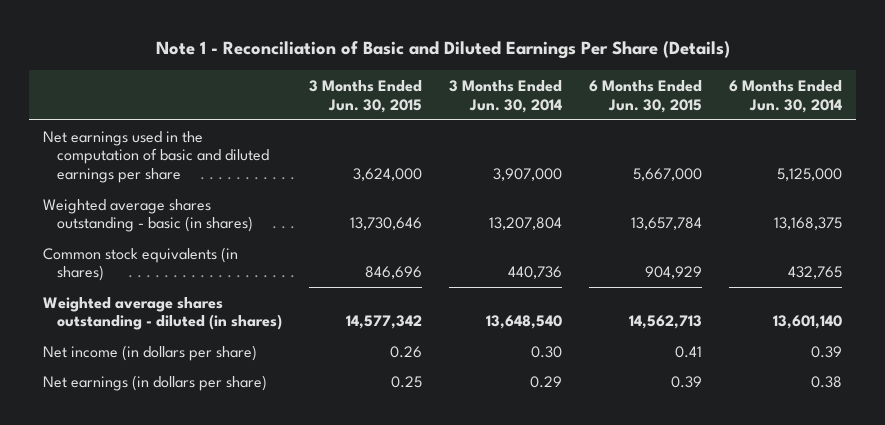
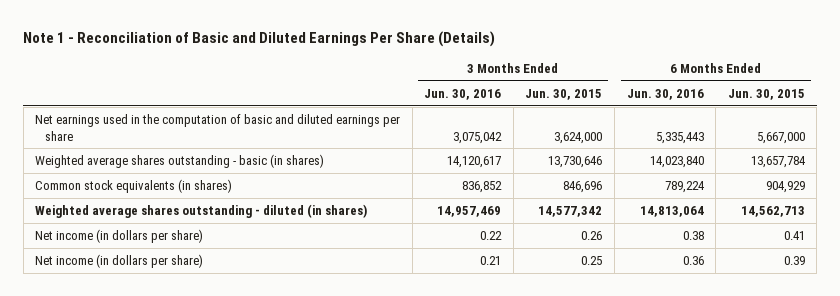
- | 3 Months Ended Jun. 30, 2015 | 3 Months Ended Jun. 30, 2014 | 6 Months Ended Jun. 30, 2015 | 6 Months Ended Jun. 30, 2014
+ | 3 Months Ended Jun. 30, 2016 | 3 Months Ended Jun. 30, 2015 | 6 Months Ended Jun. 30, 2016 | 6 Months Ended Jun. 30, 2015
- Net earnings (in dollars per share) | 0.25 | 0.29 | 0.39 | 0.38
+ Net income (in dollars per share) | 0.21 | 0.25 | 0.36 | 0.39

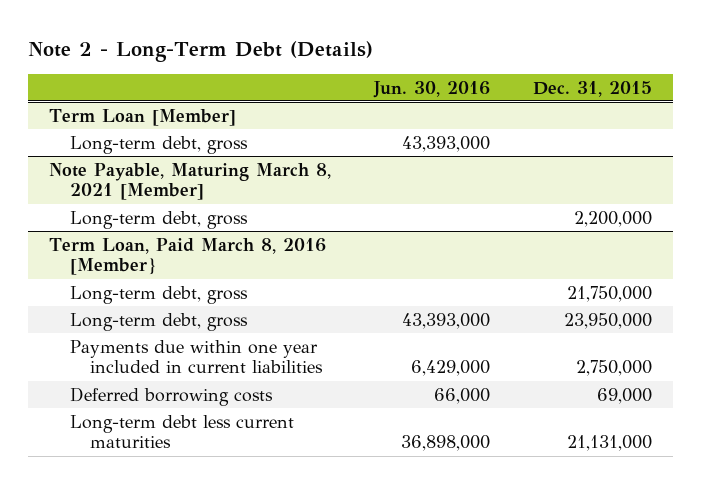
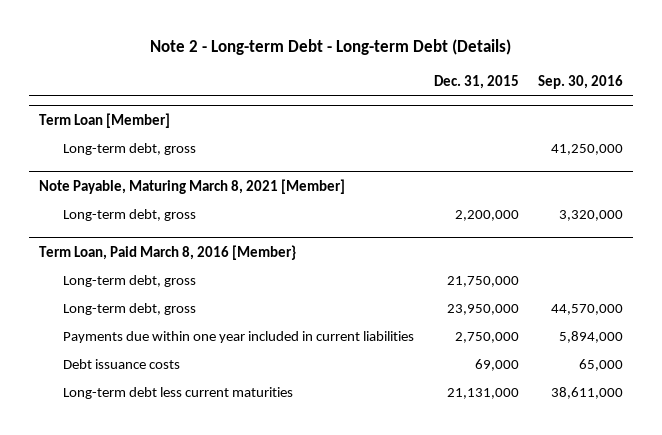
- Note 2 - Long-Term Debt (Details)
+ Note 2 - Long-term Debt - Long-term Debt (Details)
- | Jun. 30, 2016 | Dec. 31, 2015
+ | Dec. 31, 2015 | Sep. 30, 2016
@ Term Loan, Paid March 8, 2016 [Member}
- Deferred borrowing costs | 66,000 | 69,000
+ Debt issuance costs | 69,000 | 65,000

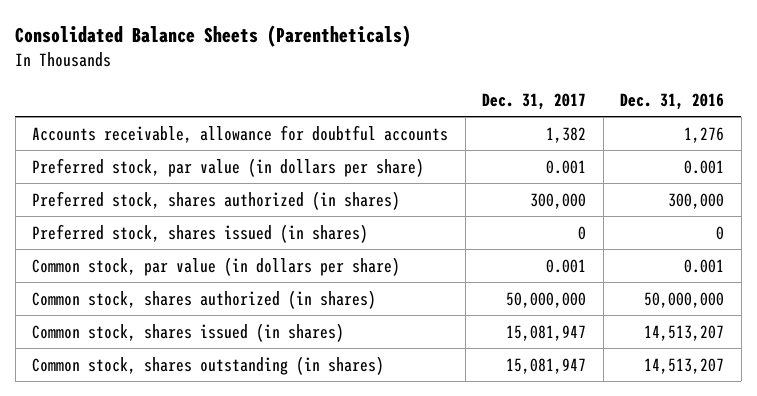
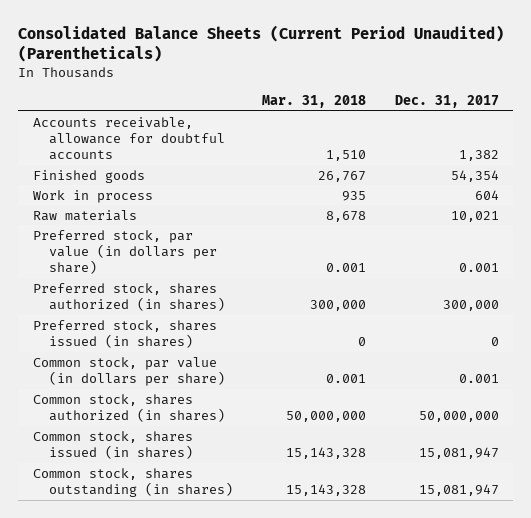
- Consolidated Balance Sheets (Parentheticals)
+ Consolidated Balance Sheets (Current Period Unaudited) (Parentheticals)
- | Dec. 31, 2017 | Dec. 31, 2016
+ | Mar. 31, 2018 | Dec. 31, 2017
+ Finished goods | 26,767 | 54,354
+ Work in process | 935 | 604
+ Raw materials | 8,678 | 10,021

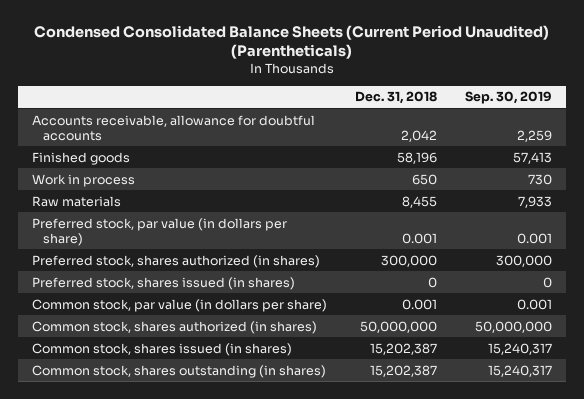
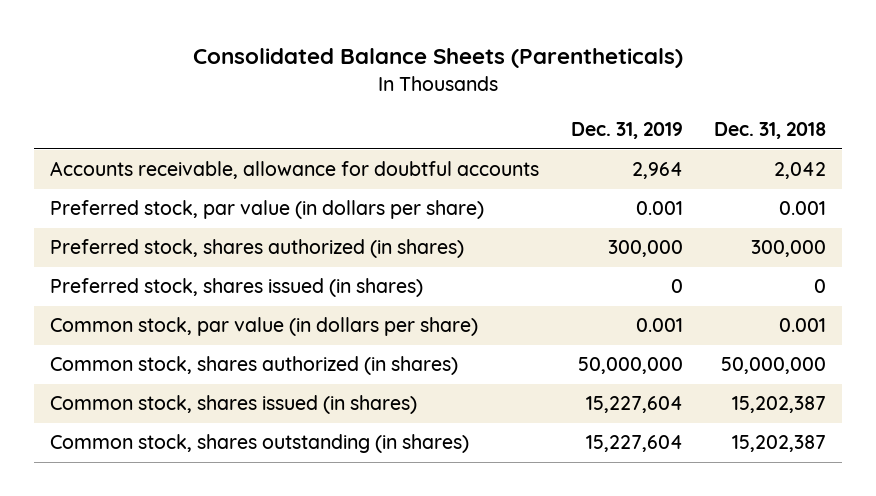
- Condensed Consolidated Balance Sheets (Current Period Unaudited) (Parentheticals)
+ Consolidated Balance Sheets (Parentheticals)
- | Dec. 31, 2018 | Sep. 30, 2019
+ | Dec. 31, 2019 | Dec. 31, 2018
- Finished goods | 58,196 | 57,413
- Work in process | 650 | 730
- Raw materials | 8,455 | 7,933

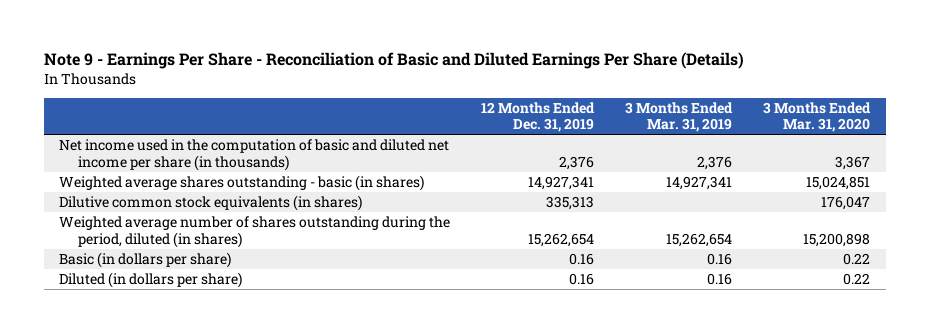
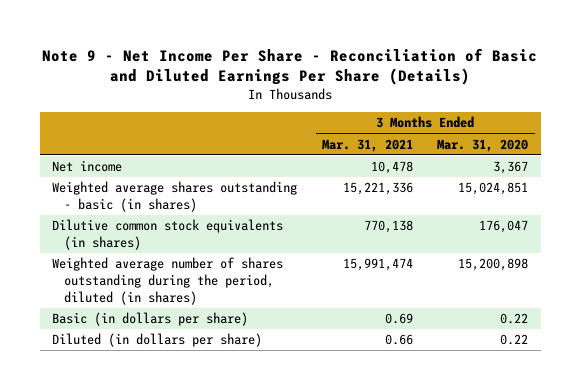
- Note 9 - Earnings Per Share - Reconciliation of Basic and Diluted Earnings Per Share (Details)
+ Note 9 - Net Income Per Share - Reconciliation of Basic and Diluted Earnings Per Share (Details)
- | 12 Months Ended Dec. 31, 2019 | 3 Months Ended Mar. 31, 2019 | 3 Months Ended Mar. 31, 2020
+ | 3 Months Ended Mar. 31, 2021 | 3 Months Ended Mar. 31, 2020
- Net income used in the computation of basic and diluted net income per share (in thousands) | 2,376 | 2,376 | 3,367
+ Net income | 10,478 | 3,367

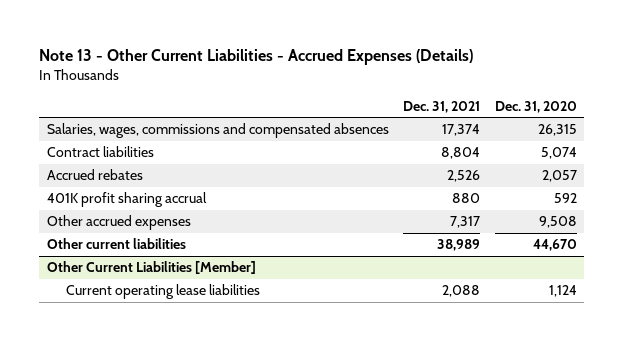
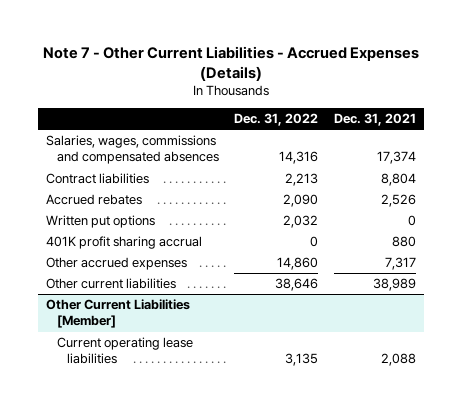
- Note 13 - Other Current Liabilities - Accrued Expenses (Details)
+ Note 7 - Other Current Liabilities - Accrued Expenses (Details)
- | Dec. 31, 2021 | Dec. 31, 2020
+ | Dec. 31, 2022 | Dec. 31, 2021
+ Written put options | 2,032 | 0

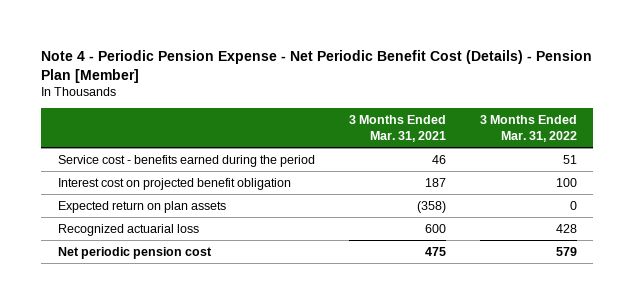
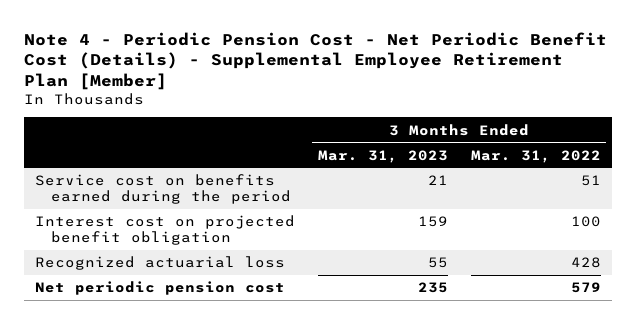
- Note 4 - Periodic Pension Expense - Net Periodic Benefit Cost (Details) - Pension Plan [Member]
+ Note 4 - Periodic Pension Cost - Net Periodic Benefit Cost (Details) - Supplemental Employee Retirement Plan [Member]
- | 3 Months Ended Mar. 31, 2021 | 3 Months Ended Mar. 31, 2022
+ | 3 Months Ended Mar. 31, 2023 | 3 Months Ended Mar. 31, 2022
- Service cost - benefits earned during the period | 46 | 51
+ Service cost on benefits earned during the period | 21 | 51
- Expected return on plan assets | (358) | 0

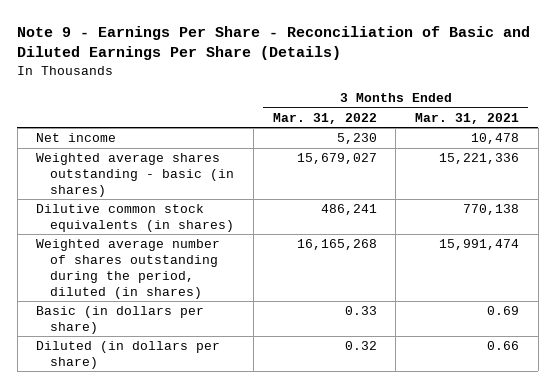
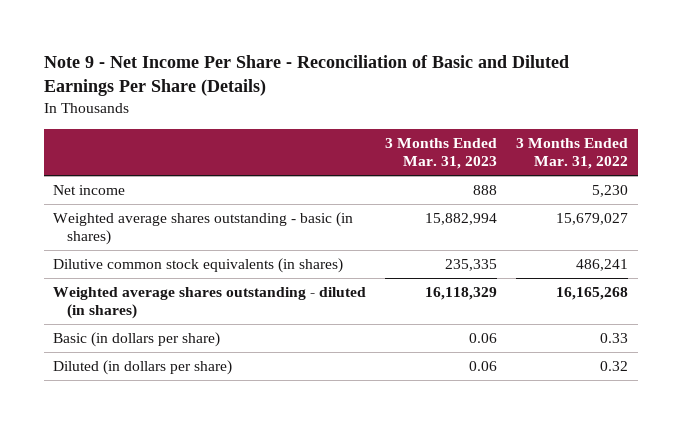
- Note 9 - Earnings Per Share - Reconciliation of Basic and Diluted Earnings Per Share (Details)
+ Note 9 - Net Income Per Share - Reconciliation of Basic and Diluted Earnings Per Share (Details)
- | 3 Months Ended Mar. 31, 2022 | 3 Months Ended Mar. 31, 2021
+ | 3 Months Ended Mar. 31, 2023 | 3 Months Ended Mar. 31, 2022
- Weighted average number of shares outstanding during the period, diluted (in shares) | 16,165,268 | 15,991,474
+ Weighted average shares outstanding - diluted (in shares) | 16,118,329 | 16,165,268

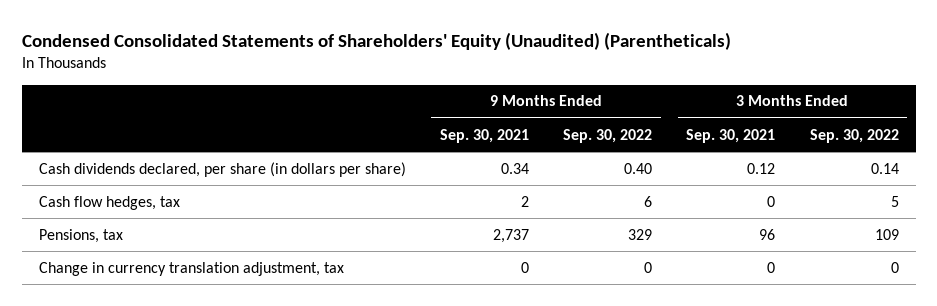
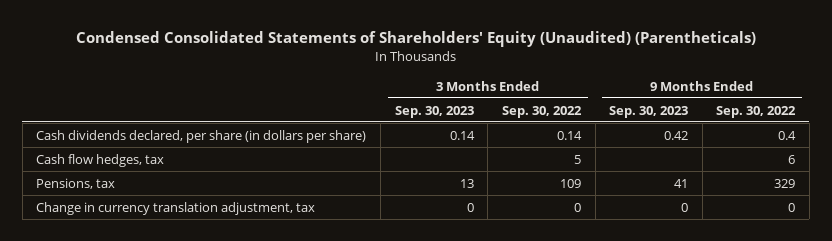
- | 9 Months Ended Sep. 30, 2021 | 9 Months Ended Sep. 30, 2022 | 3 Months Ended Sep. 30, 2021 | 3 Months Ended Sep. 30, 2022
+ | 3 Months Ended Sep. 30, 2023 | 3 Months Ended Sep. 30, 2022 | 9 Months Ended Sep. 30, 2023 | 9 Months Ended Sep. 30, 2022
- Cash dividends declared, per share (in dollars per share) | 0.34 | 0.40 | 0.12 | 0.14
+ Cash dividends declared, per share (in dollars per share) | 0.14 | 0.14 | 0.42 | 0.4

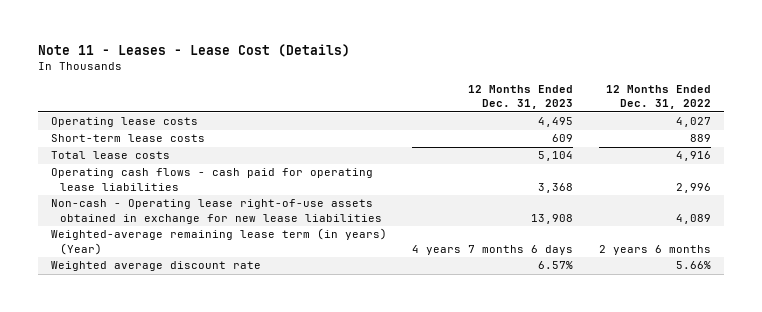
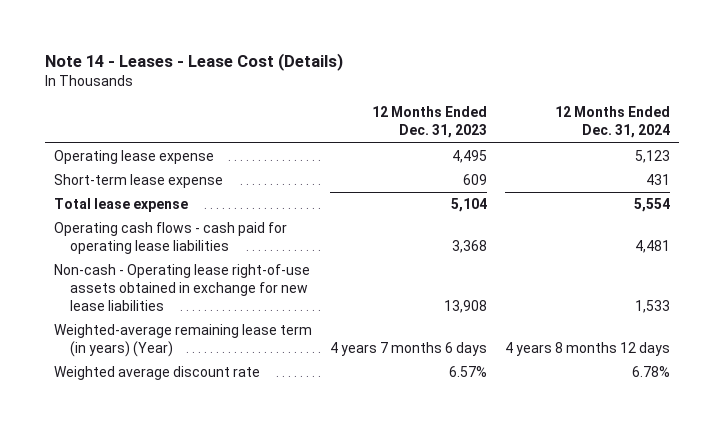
- Note 11 - Leases - Lease Cost (Details)
+ Note 14 - Leases - Lease Cost (Details)
- | 12 Months Ended Dec. 31, 2023 | 12 Months Ended Dec. 31, 2022
+ | 12 Months Ended Dec. 31, 2023 | 12 Months Ended Dec. 31, 2024
- Operating lease costs | 4,495 | 4,027
- Short-term lease costs | 609 | 889
- Total lease costs | 5,104 | 4,916
+ Operating lease expense | 4,495 | 5,123
+ Short-term lease expense | 609 | 431
+ Total lease expense | 5,104 | 5,554

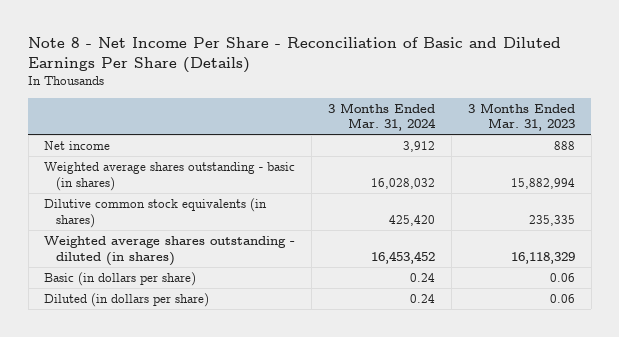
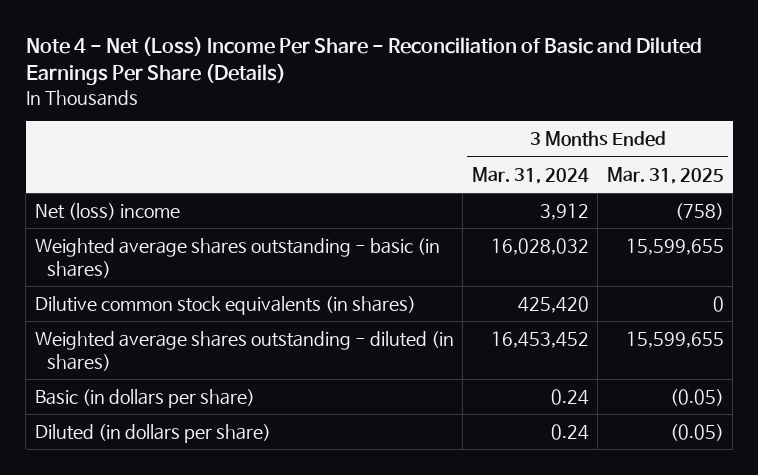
- Note 8 - Net Income Per Share - Reconciliation of Basic and Diluted Earnings Per Share (Details)
+ Note 4 - Net (Loss) Income Per Share - Reconciliation of Basic and Diluted Earnings Per Share (Details)
- | 3 Months Ended Mar. 31, 2024 | 3 Months Ended Mar. 31, 2023
+ | 3 Months Ended Mar. 31, 2024 | 3 Months Ended Mar. 31, 2025
- Net income | 3,912 | 888
+ Net (loss) income | 3,912 | (758)

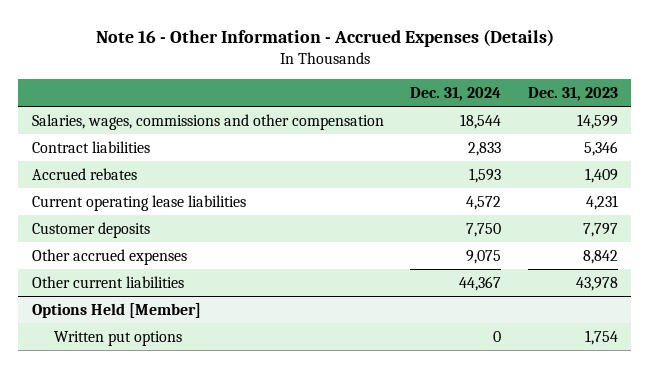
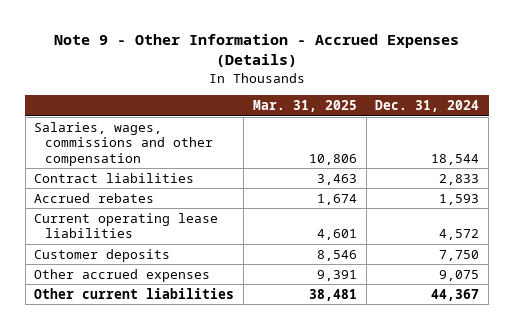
- Note 16 - Other Information - Accrued Expenses (Details)
+ Note 9 - Other Information - Accrued Expenses (Details)
- | Dec. 31, 2024 | Dec. 31, 2023
+ | Mar. 31, 2025 | Dec. 31, 2024
- Options Held [Member]
- Written put options | 0 | 1,754

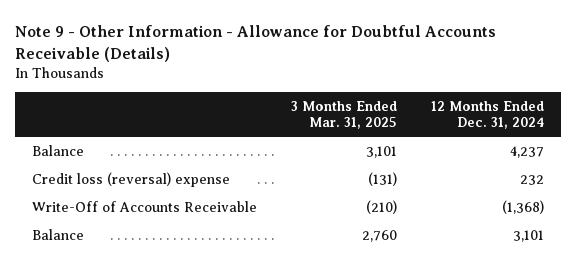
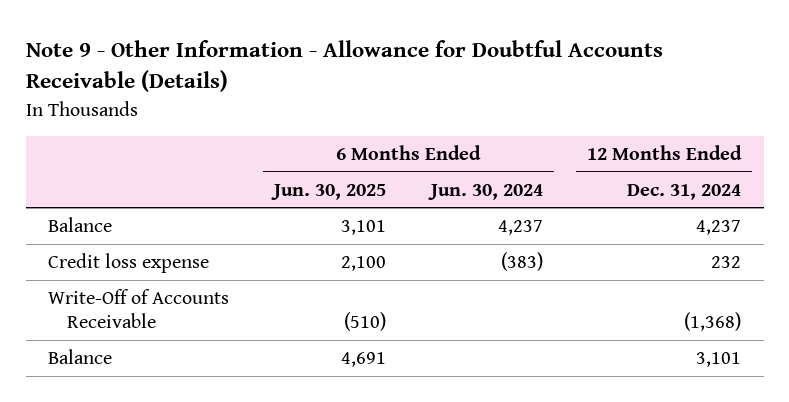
- | 3 Months Ended Mar. 31, 2025 | 12 Months Ended Dec. 31, 2024
+ | 6 Months Ended Jun. 30, 2025 | 6 Months Ended Jun. 30, 2024 | 12 Months Ended Dec. 31, 2024
- Credit loss (reversal) expense | (131) | 232
+ Credit loss expense | 2,100 | (383) | 232

